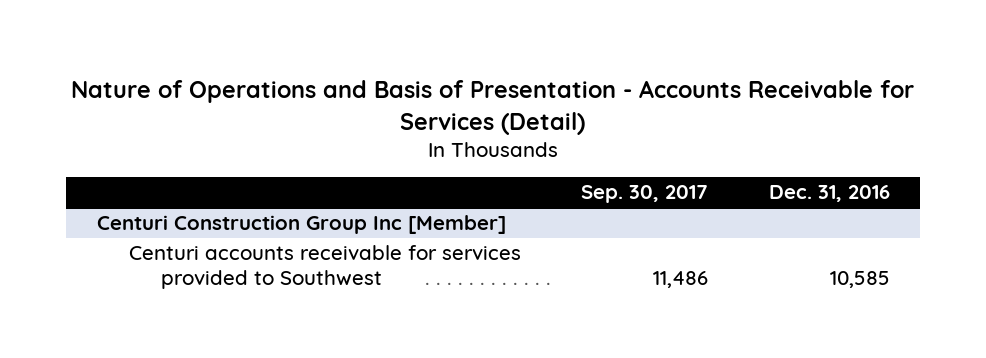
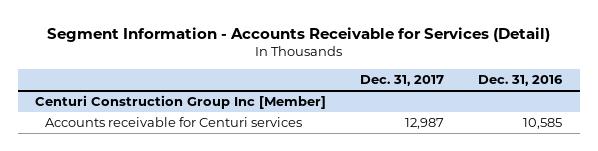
- Nature of Operations and Basis of Presentation - Accounts Receivable for Services (Detail)
+ Segment Information - Accounts Receivable for Services (Detail)
- | Sep. 30, 2017 | Dec. 31, 2016
+ | Dec. 31, 2017 | Dec. 31, 2016
@ Centuri Construction Group Inc [Member]
- Centuri accounts receivable for services provided to Southwest | 11,486 | 10,585
+ Accounts receivable for Centuri services | 12,987 | 10,585

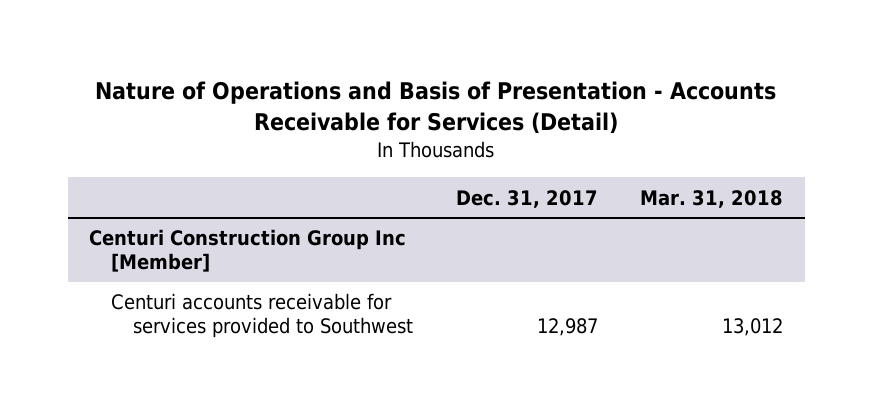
- Segment Information - Accounts Receivable for Services (Detail)
+ Nature of Operations and Basis of Presentation - Accounts Receivable for Services (Detail)
- | Dec. 31, 2017 | Dec. 31, 2016
+ | Dec. 31, 2017 | Mar. 31, 2018
@ Centuri Construction Group Inc [Member]
- Accounts receivable for Centuri services | 12,987 | 10,585
+ Centuri accounts receivable for services provided to Southwest | 12,987 | 13,012

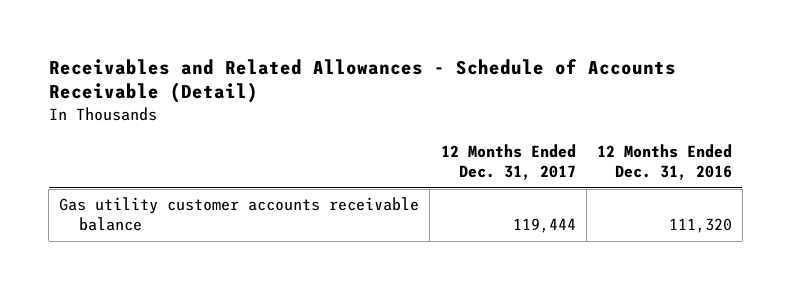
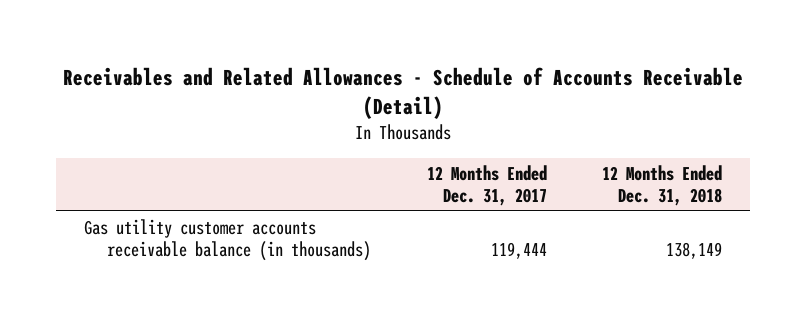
- | 12 Months Ended Dec. 31, 2017 | 12 Months Ended Dec. 31, 2016
+ | 12 Months Ended Dec. 31, 2017 | 12 Months Ended Dec. 31, 2018
- Gas utility customer accounts receivable balance | 119,444 | 111,320
+ Gas utility customer accounts receivable balance (in thousands) | 119,444 | 138,149

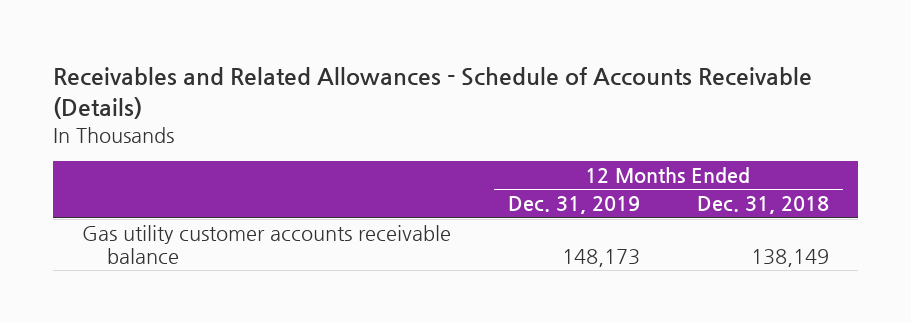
- Receivables and Related Allowances - Schedule of Accounts Receivable (Detail)
+ Receivables and Related Allowances - Schedule of Accounts Receivable (Details)
- | 12 Months Ended Dec. 31, 2017 | 12 Months Ended Dec. 31, 2018
+ | 12 Months Ended Dec. 31, 2019 | 12 Months Ended Dec. 31, 2018
- Gas utility customer accounts receivable balance (in thousands) | 119,444 | 138,149
+ Gas utility customer accounts receivable balance | 148,173 | 138,149

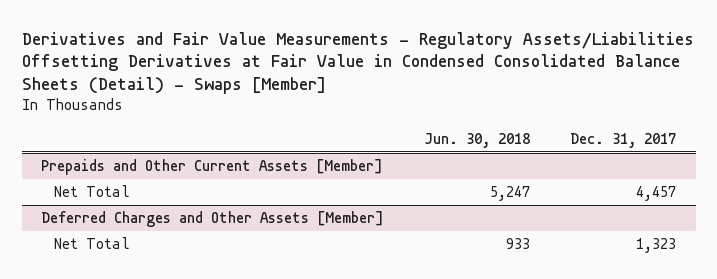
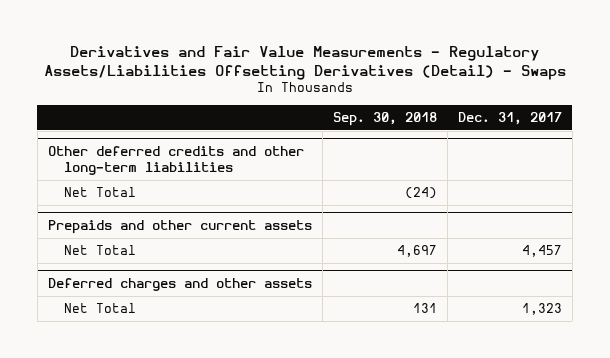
- Derivatives and Fair Value Measurements - Regulatory Assets/Liabilities Offsetting Derivatives at Fair Value in Condensed Consolidated Balance Sheets (Detail) - Swaps [Member]
+ Derivatives and Fair Value Measurements - Regulatory Assets/Liabilities Offsetting Derivatives (Detail) - Swaps
- | Jun. 30, 2018 | Dec. 31, 2017
+ | Sep. 30, 2018 | Dec. 31, 2017
- Prepaids and Other Current Assets [Member]
+ Other deferred credits and other long-term liabilities
+ Net Total | (24) |
+ Prepaids and other current assets
- Deferred Charges and Other Assets [Member]
+ Deferred charges and other assets

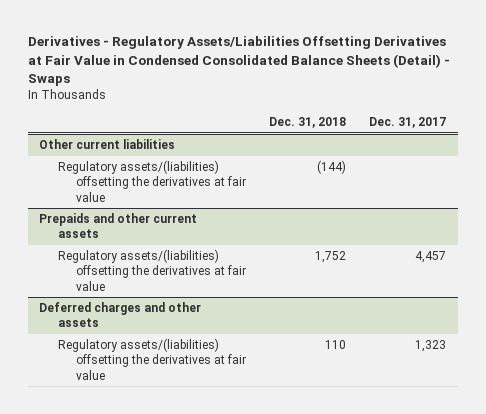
- Derivatives and Fair Value Measurements - Regulatory Assets/Liabilities Offsetting Derivatives (Detail) - Swaps
+ Derivatives - Regulatory Assets/Liabilities Offsetting Derivatives at Fair Value in Condensed Consolidated Balance Sheets (Detail) - Swaps
- | Sep. 30, 2018 | Dec. 31, 2017
+ | Dec. 31, 2018 | Dec. 31, 2017
- Other deferred credits and other long-term liabilities
- Net Total | (24) |
+ Other current liabilities
+ Regulatory assets/(liabilities) offsetting the derivatives at fair value | (144) |
@ Prepaids and other current assets
- Net Total | 4,697 | 4,457
+ Regulatory assets/(liabilities) offsetting the derivatives at fair value | 1,752 | 4,457
@ Deferred charges and other assets
- Net Total | 131 | 1,323
+ Regulatory assets/(liabilities) offsetting the derivatives at fair value | 110 | 1,323

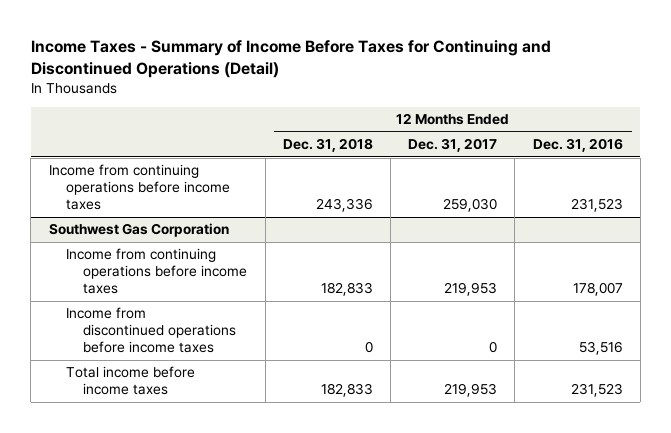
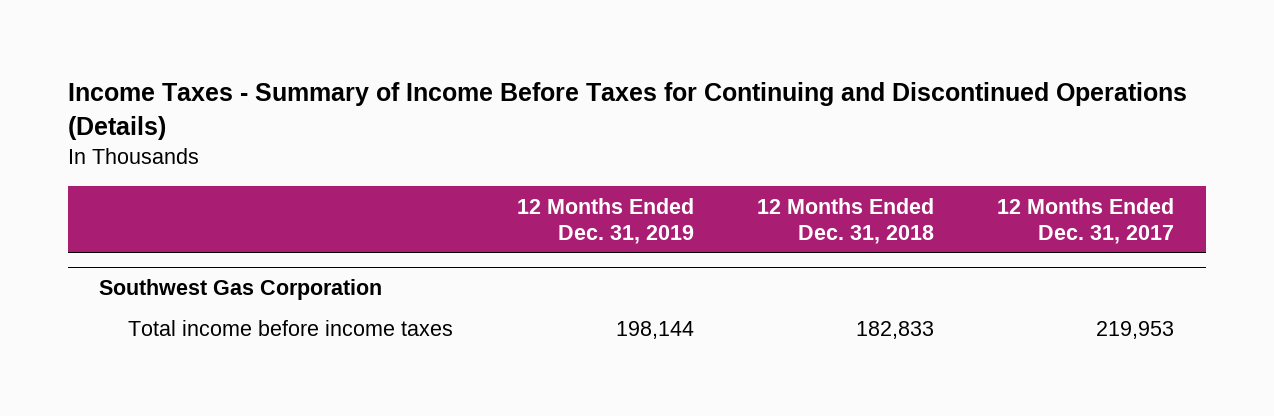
- Income Taxes - Summary of Income Before Taxes for Continuing and Discontinued Operations (Detail)
+ Income Taxes - Summary of Income Before Taxes for Continuing and Discontinued Operations (Details)
- | 12 Months Ended Dec. 31, 2018 | 12 Months Ended Dec. 31, 2017 | 12 Months Ended Dec. 31, 2016
+ | 12 Months Ended Dec. 31, 2019 | 12 Months Ended Dec. 31, 2018 | 12 Months Ended Dec. 31, 2017
- Income from continuing operations before income taxes | 243,336 | 259,030 | 231,523
@ Southwest Gas Corporation
- Income from continuing operations before income taxes | 182,833 | 219,953 | 178,007
- Income from discontinued operations before income taxes | 0 | 0 | 53,516

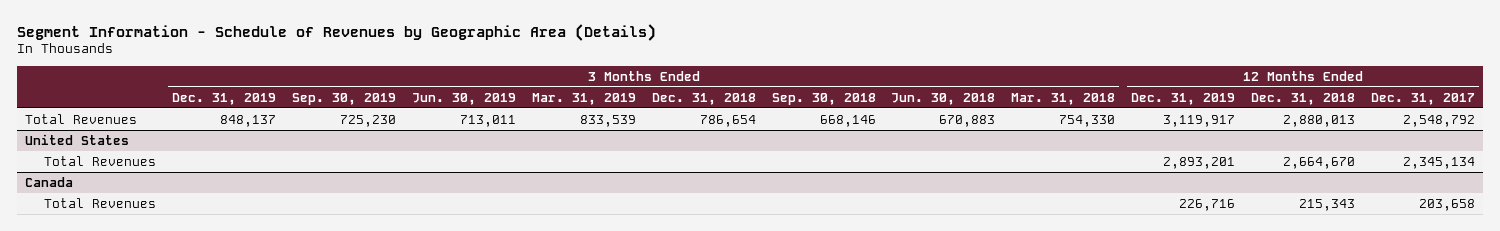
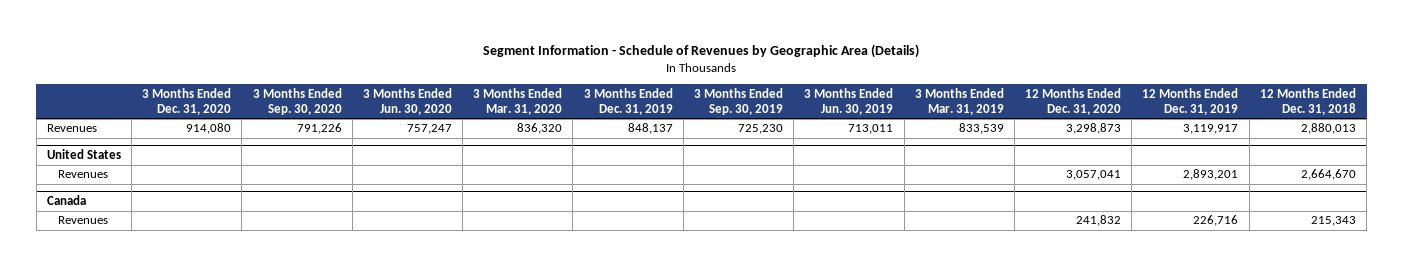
- | 3 Months Ended Dec. 31, 2019 | 3 Months Ended Sep. 30, 2019 | 3 Months Ended Jun. 30, 2019 | 3 Months Ended Mar. 31, 2019 | 3 Months Ended Dec. 31, 2018 | 3 Months Ended Sep. 30, 2018 | 3 Months Ended Jun. 30, 2018 | 3 Months Ended Mar. 31, 2018 | 12 Months Ended Dec. 31, 2019 | 12 Months Ended Dec. 31, 2018 | 12 Months Ended Dec. 31, 2017
+ | 3 Months Ended Dec. 31, 2020 | 3 Months Ended Sep. 30, 2020 | 3 Months Ended Jun. 30, 2020 | 3 Months Ended Mar. 31, 2020 | 3 Months Ended Dec. 31, 2019 | 3 Months Ended Sep. 30, 2019 | 3 Months Ended Jun. 30, 2019 | 3 Months Ended Mar. 31, 2019 | 12 Months Ended Dec. 31, 2020 | 12 Months Ended Dec. 31, 2019 | 12 Months Ended Dec. 31, 2018
- Total Revenues | 848,137 | 725,230 | 713,011 | 833,539 | 786,654 | 668,146 | 670,883 | 754,330 | 3,119,917 | 2,880,013 | 2,548,792
+ Revenues | 914,080 | 791,226 | 757,247 | 836,320 | 848,137 | 725,230 | 713,011 | 833,539 | 3,298,873 | 3,119,917 | 2,880,013
@ United States
- Total Revenues | | | | | | | | | 2,893,201 | 2,664,670 | 2,345,134
+ Revenues | | | | | | | | | 3,057,041 | 2,893,201 | 2,664,670
@ Canada
- Total Revenues | | | | | | | | | 226,716 | 215,343 | 203,658
+ Revenues | | | | | | | | | 241,832 | 226,716 | 215,343

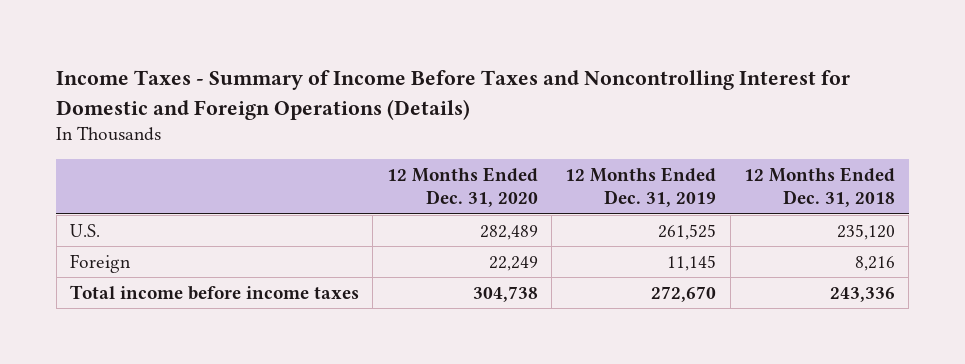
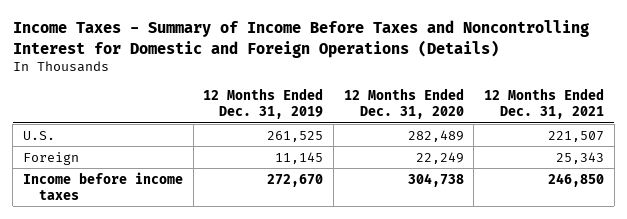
- | 12 Months Ended Dec. 31, 2020 | 12 Months Ended Dec. 31, 2019 | 12 Months Ended Dec. 31, 2018
+ | 12 Months Ended Dec. 31, 2019 | 12 Months Ended Dec. 31, 2020 | 12 Months Ended Dec. 31, 2021
- Total income before income taxes | 304,738 | 272,670 | 243,336
+ Income before income taxes | 272,670 | 304,738 | 246,850

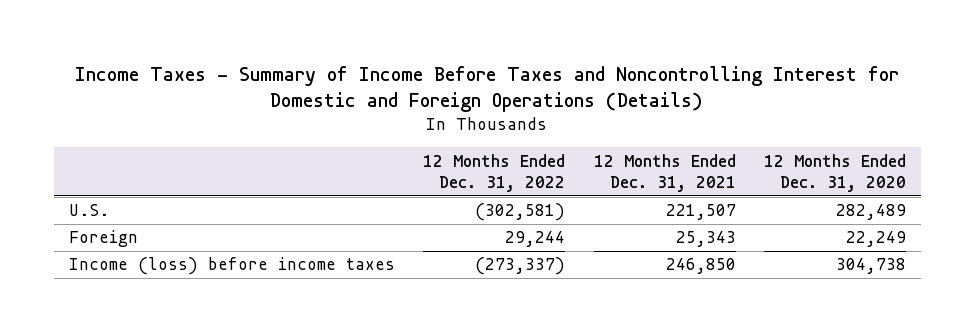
- | 12 Months Ended Dec. 31, 2019 | 12 Months Ended Dec. 31, 2020 | 12 Months Ended Dec. 31, 2021
+ | 12 Months Ended Dec. 31, 2022 | 12 Months Ended Dec. 31, 2021 | 12 Months Ended Dec. 31, 2020
- Income before income taxes | 272,670 | 304,738 | 246,850
+ Income (loss) before income taxes | (273,337) | 246,850 | 304,738

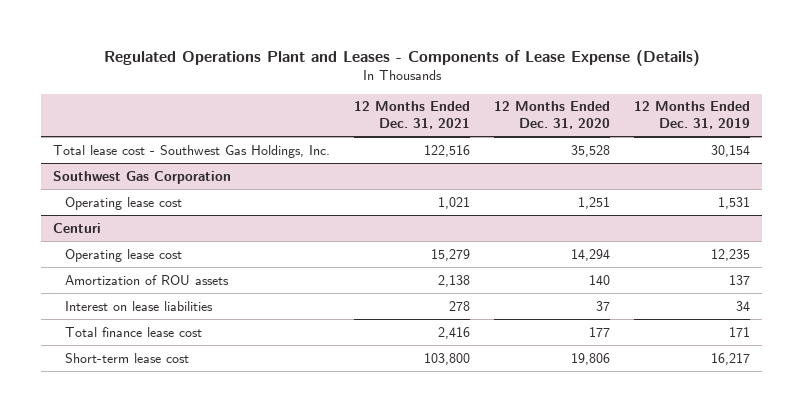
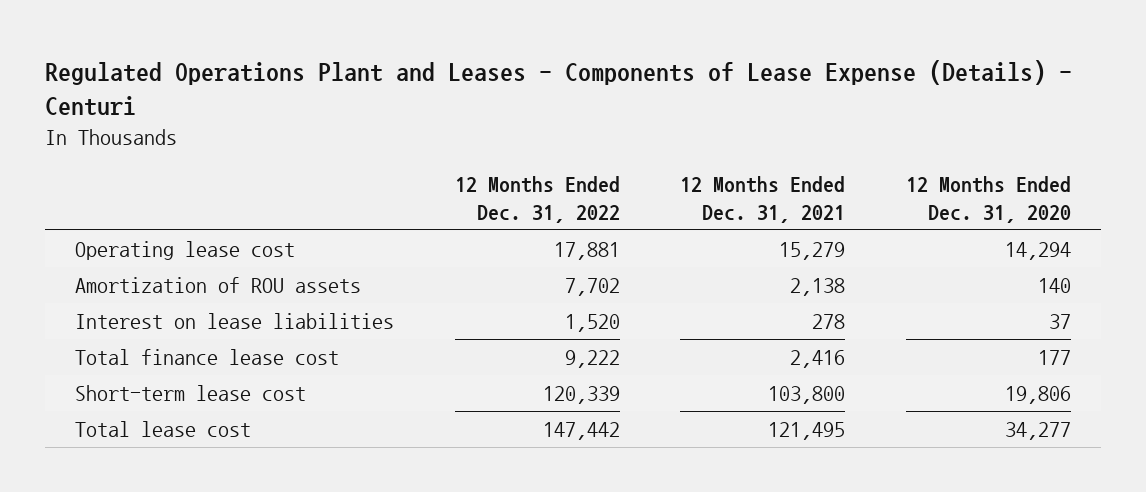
- Regulated Operations Plant and Leases - Components of Lease Expense (Details)
+ Regulated Operations Plant and Leases - Components of Lease Expense (Details) - Centuri
- | 12 Months Ended Dec. 31, 2021 | 12 Months Ended Dec. 31, 2020 | 12 Months Ended Dec. 31, 2019
+ | 12 Months Ended Dec. 31, 2022 | 12 Months Ended Dec. 31, 2021 | 12 Months Ended Dec. 31, 2020
- Total lease cost - Southwest Gas Holdings, Inc. | 122,516 | 35,528 | 30,154
- Southwest Gas Corporation
- Operating lease cost | 1,021 | 1,251 | 1,531
- Centuri
+ Total lease cost | 147,442 | 121,495 | 34,277

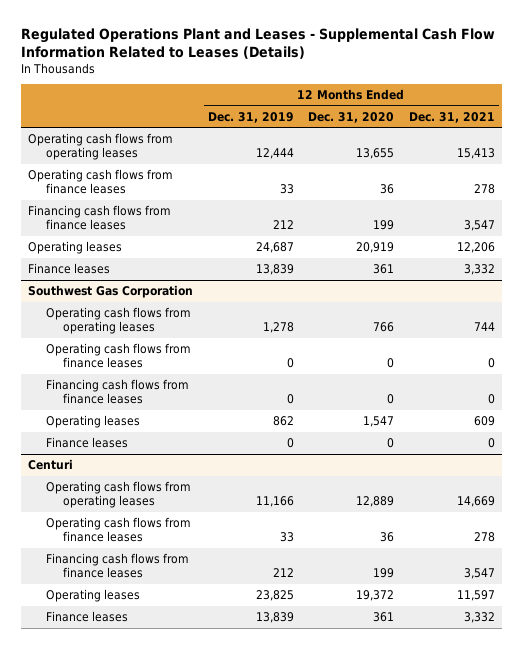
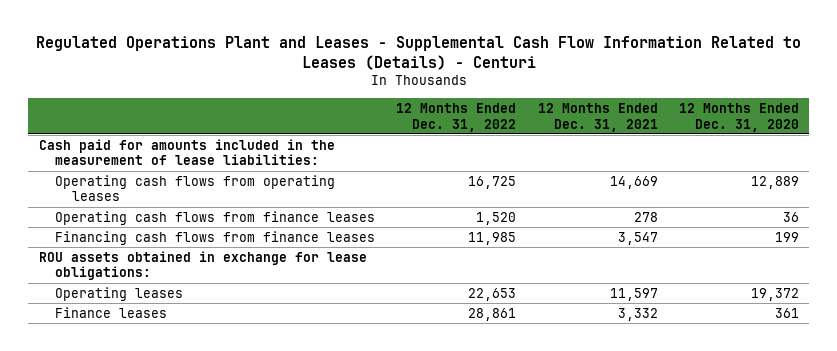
- Regulated Operations Plant and Leases - Supplemental Cash Flow Information Related to Leases (Details)
+ Regulated Operations Plant and Leases - Supplemental Cash Flow Information Related to Leases (Details) - Centuri
- | 12 Months Ended Dec. 31, 2019 | 12 Months Ended Dec. 31, 2020 | 12 Months Ended Dec. 31, 2021
+ | 12 Months Ended Dec. 31, 2022 | 12 Months Ended Dec. 31, 2021 | 12 Months Ended Dec. 31, 2020
- Operating cash flows from operating leases | 12,444 | 13,655 | 15,413
- Operating cash flows from finance leases | 33 | 36 | 278
- Financing cash flows from finance leases | 212 | 199 | 3,547
- Operating leases | 24,687 | 20,919 | 12,206
- Finance leases | 13,839 | 361 | 3,332
- Southwest Gas Corporation
- Operating cash flows from operating leases | 1,278 | 766 | 744
- Operating cash flows from finance leases | 0 | 0 | 0
- Financing cash flows from finance leases | 0 | 0 | 0
- Operating leases | 862 | 1,547 | 609
- Finance leases | 0 | 0 | 0
- Centuri
+ Cash paid for amounts included in the measurement of lease liabilities:
+ ROU assets obtained in exchange for lease obligations:

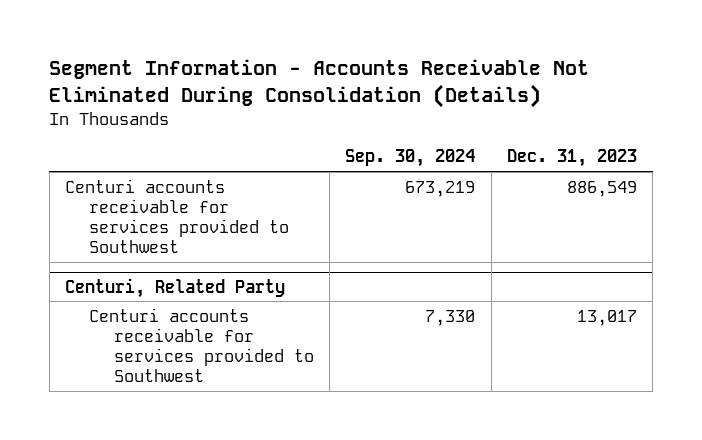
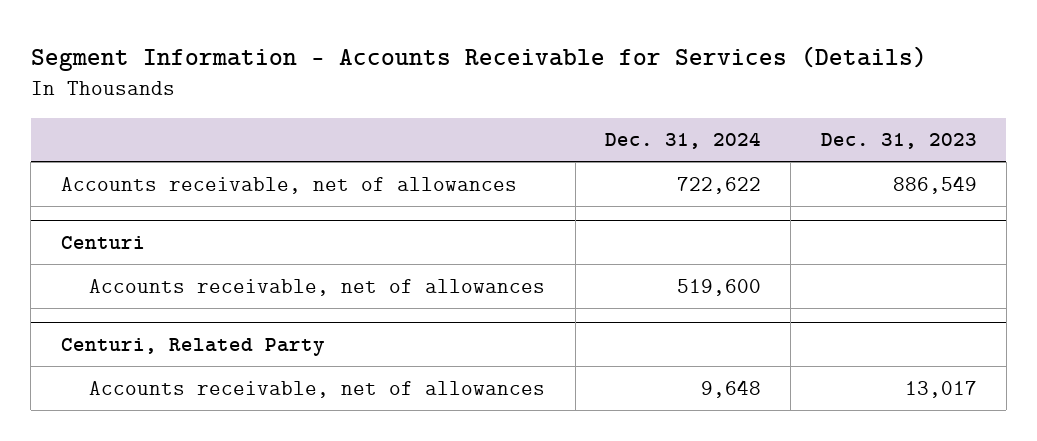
- Segment Information - Accounts Receivable Not Eliminated During Consolidation (Details)
+ Segment Information - Accounts Receivable for Services (Details)
- | Sep. 30, 2024 | Dec. 31, 2023
+ | Dec. 31, 2024 | Dec. 31, 2023
- Centuri accounts receivable for services provided to Southwest | 673,219 | 886,549
+ Accounts receivable, net of allowances | 722,622 | 886,549
+ Centuri
+ Accounts receivable, net of allowances | 519,600 |
@ Centuri, Related Party
- Centuri accounts receivable for services provided to Southwest | 7,330 | 13,017
+ Accounts receivable, net of allowances | 9,648 | 13,017

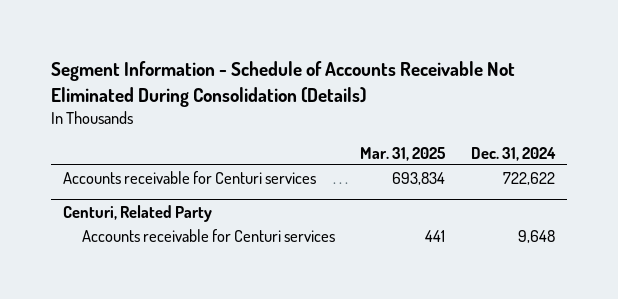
- Segment Information - Accounts Receivable for Services (Details)
+ Segment Information - Schedule of Accounts Receivable Not Eliminated During Consolidation (Details)
- | Dec. 31, 2024 | Dec. 31, 2023
+ | Mar. 31, 2025 | Dec. 31, 2024
- Accounts receivable, net of allowances | 722,622 | 886,549
- Centuri
- Accounts receivable, net of allowances | 519,600 |
+ Accounts receivable for Centuri services | 693,834 | 722,622
@ Centuri, Related Party
- Accounts receivable, net of allowances | 9,648 | 13,017
+ Accounts receivable for Centuri services | 441 | 9,648

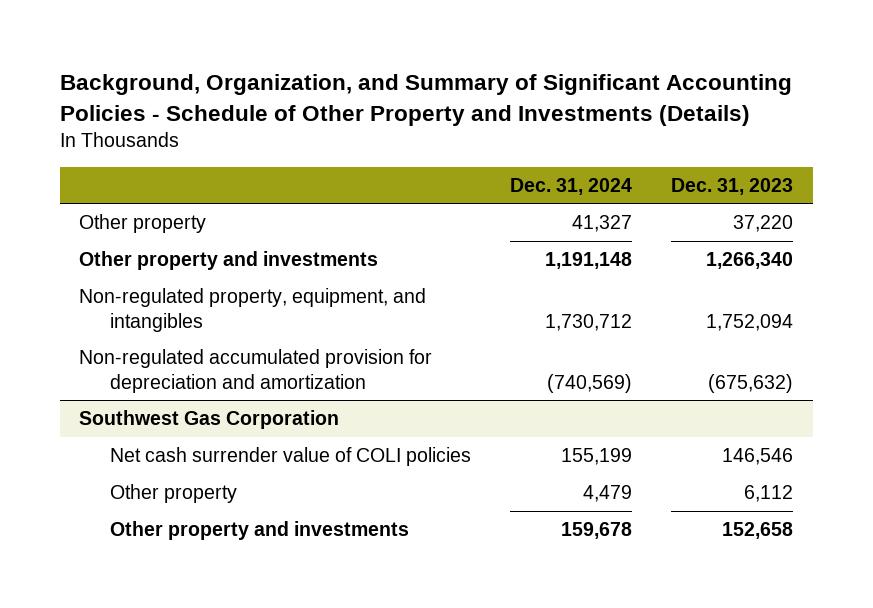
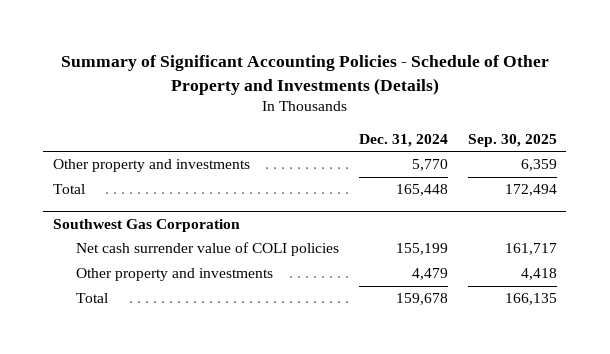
- Background, Organization, and Summary of Significant Accounting Policies - Schedule of Other Property and Investments (Details)
+ Summary of Significant Accounting Policies - Schedule of Other Property and Investments (Details)
- | Dec. 31, 2024 | Dec. 31, 2023
+ | Dec. 31, 2024 | Sep. 30, 2025
- Other property | 41,327 | 37,220
- Other property and investments | 1,191,148 | 1,266,340
- Non-regulated property, equipment, and intangibles | 1,730,712 | 1,752,094
- Non-regulated accumulated provision for depreciation and amortization | (740,569) | (675,632)
+ Other property and investments | 5,770 | 6,359
+ Total | 165,448 | 172,494
@ Southwest Gas Corporation
- Other property | 4,479 | 6,112
- Other property and investments | 159,678 | 152,658
+ Other property and investments | 4,479 | 4,418
+ Total | 159,678 | 166,135

